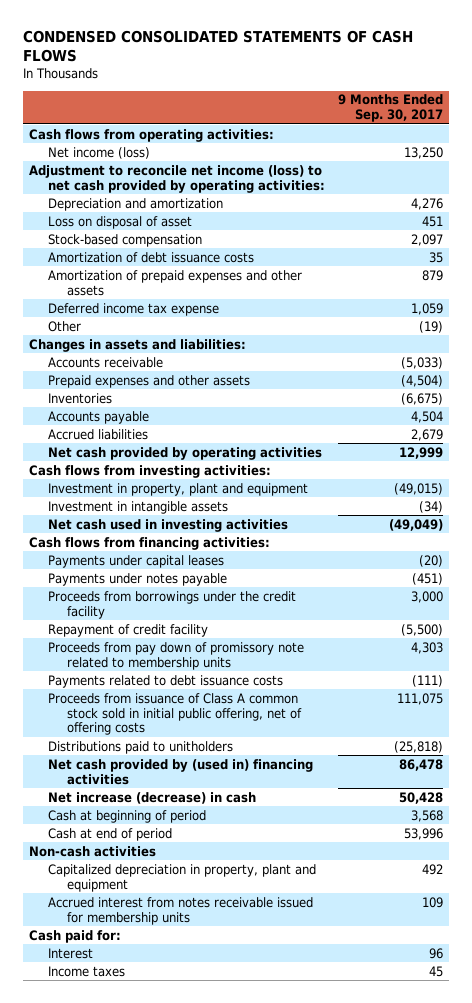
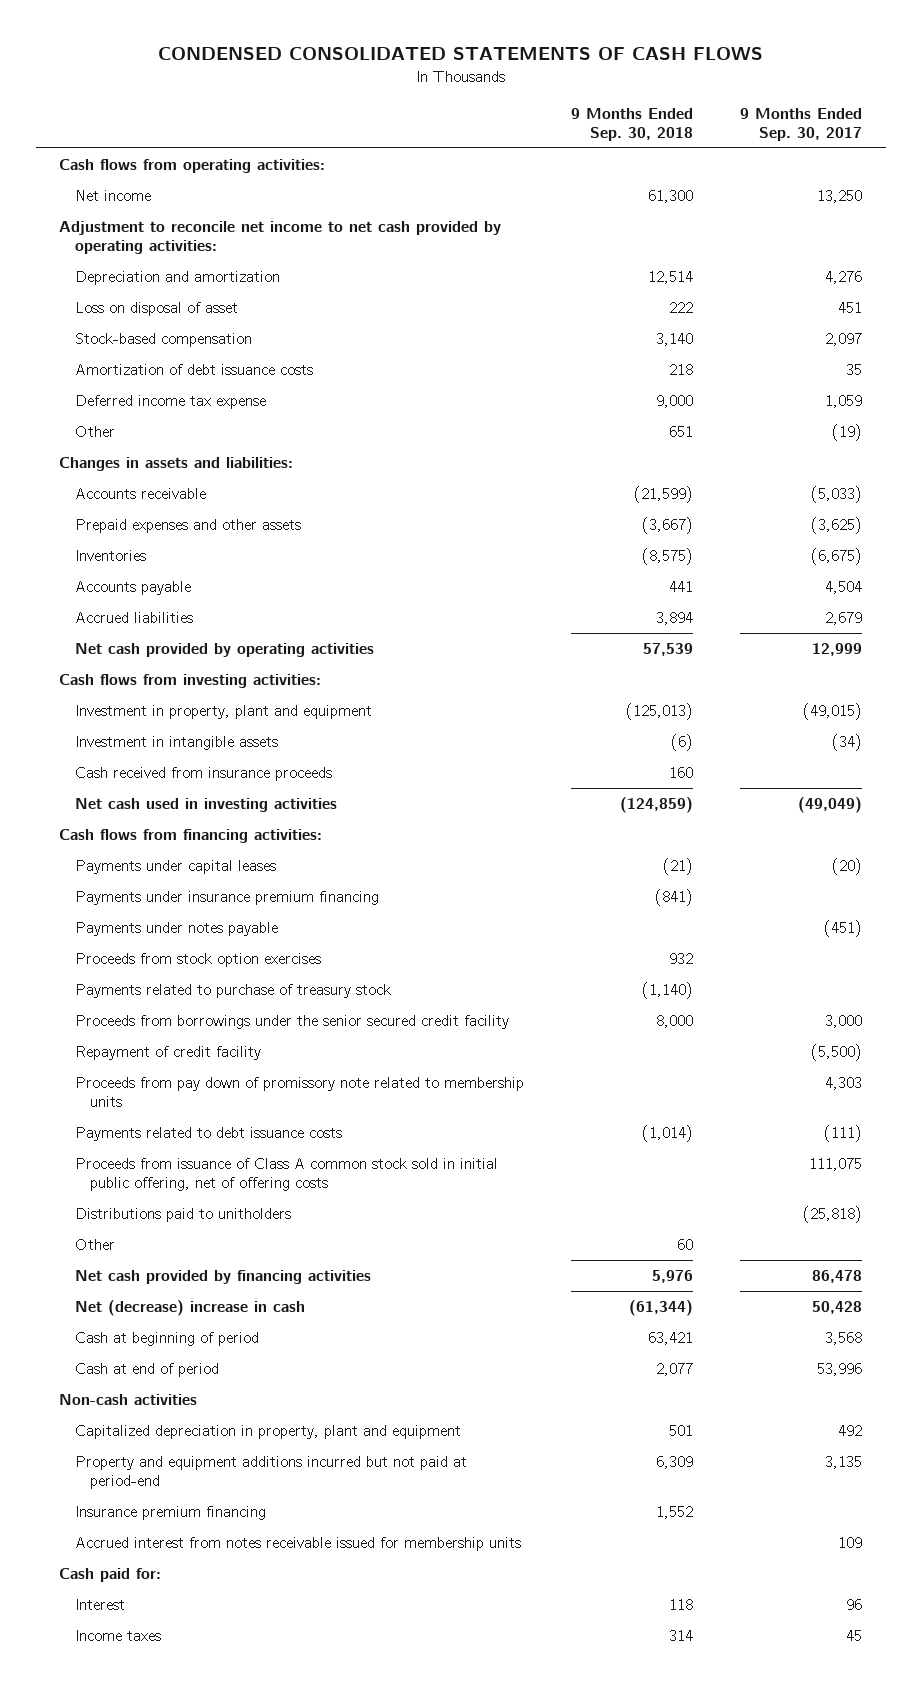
- | 9 Months Ended Sep. 30, 2017
+ | 9 Months Ended Sep. 30, 2018 | 9 Months Ended Sep. 30, 2017
- Net income (loss) | 13,250
- Adjustment to reconcile net income (loss) to net cash provided by operating activities:
+ Net income | 61,300 | 13,250
+ Adjustment to reconcile net income to net cash provided by operating activities:
- Amortization of prepaid expenses and other assets | 879
- Prepaid expenses and other assets | (4,504)
+ Prepaid expenses and other assets | (3,667) | (3,625)
+ Cash received from insurance proceeds | 160 |
+ Payments under insurance premium financing | (841) |
- Proceeds from borrowings under the credit facility | 3,000
+ Proceeds from stock option exercises | 932 |
+ Payments related to purchase of treasury stock | (1,140) |
+ Proceeds from borrowings under the senior secured credit facility | 8,000 | 3,000
- Net cash provided by (used in) financing activities | 86,478
- Net increase (decrease) in cash | 50,428
+ Other | 60 |
+ Net cash provided by financing activities | 5,976 | 86,478
+ Net (decrease) increase in cash | (61,344) | 50,428
+ Property and equipment additions incurred but not paid at period-end | 6,309 | 3,135
+ Insurance premium financing | 1,552 |

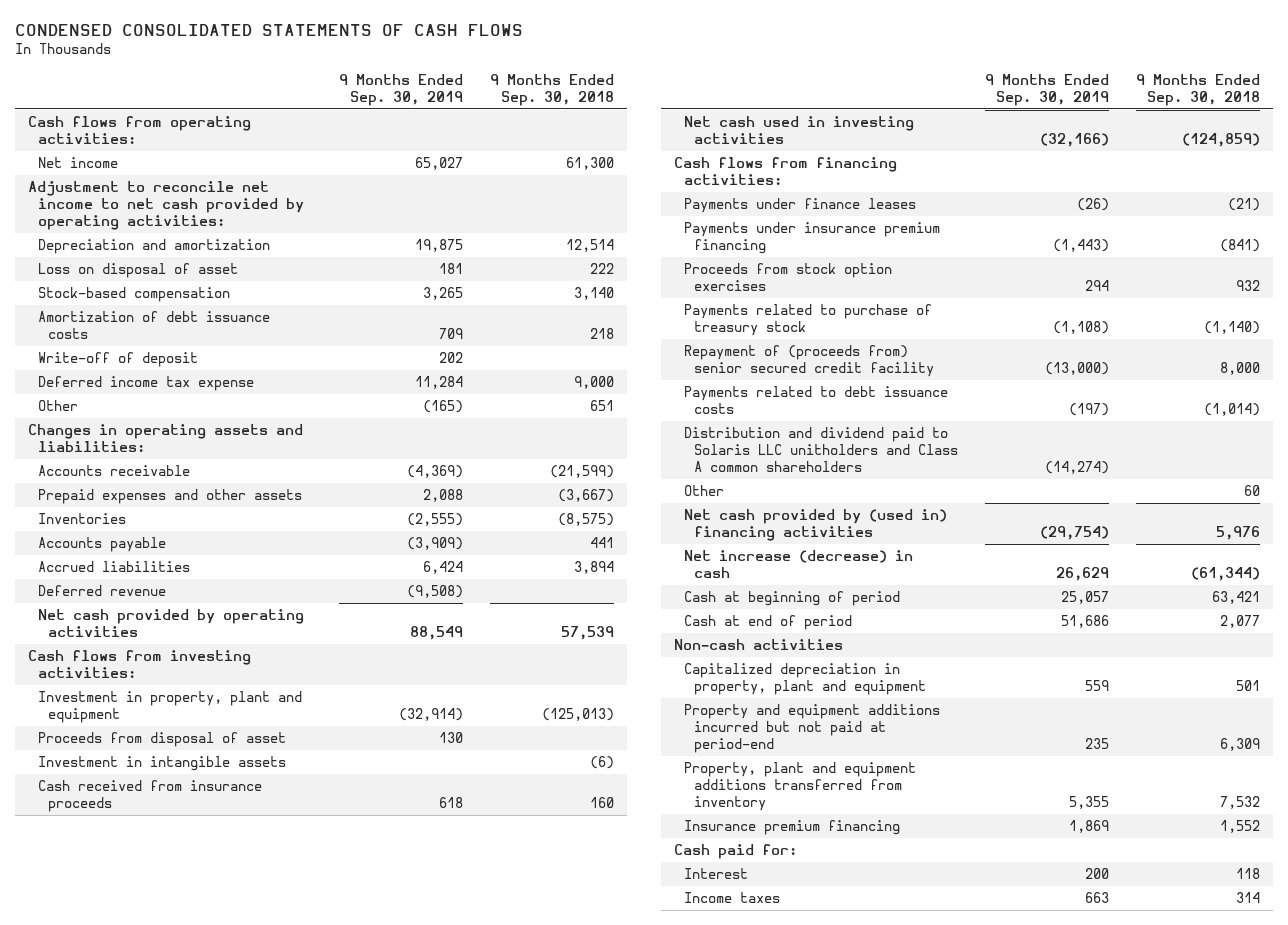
- | 9 Months Ended Sep. 30, 2018 | 9 Months Ended Sep. 30, 2017
+ | 9 Months Ended Sep. 30, 2019 | 9 Months Ended Sep. 30, 2018
+ Write-off of deposit | 202 |
- Changes in assets and liabilities:
+ Changes in operating assets and liabilities:
+ Deferred revenue | (9,508) |
+ Proceeds from disposal of asset | 130 |
- Payments under capital leases | (21) | (20)
+ Payments under finance leases | (26) | (21)
- Payments under notes payable | | (451)
- Proceeds from borrowings under the senior secured credit facility | 8,000 | 3,000
- Repayment of credit facility | | (5,500)
- Proceeds from pay down of promissory note related to membership units | | 4,303
+ Repayment of (proceeds from) senior secured credit facility | (13,000) | 8,000
- Proceeds from issuance of Class A common stock sold in initial public offering, net of offering costs | | 111,075
- Distributions paid to unitholders | | (25,818)
+ Distribution and dividend paid to Solaris LLC unitholders and Class A common shareholders | (14,274) |
- Net cash provided by financing activities | 5,976 | 86,478
- Net (decrease) increase in cash | (61,344) | 50,428
+ Net cash provided by (used in) financing activities | (29,754) | 5,976
+ Net increase (decrease) in cash | 26,629 | (61,344)
+ Property, plant and equipment additions transferred from inventory | 5,355 | 7,532
- Accrued interest from notes receivable issued for membership units | | 109

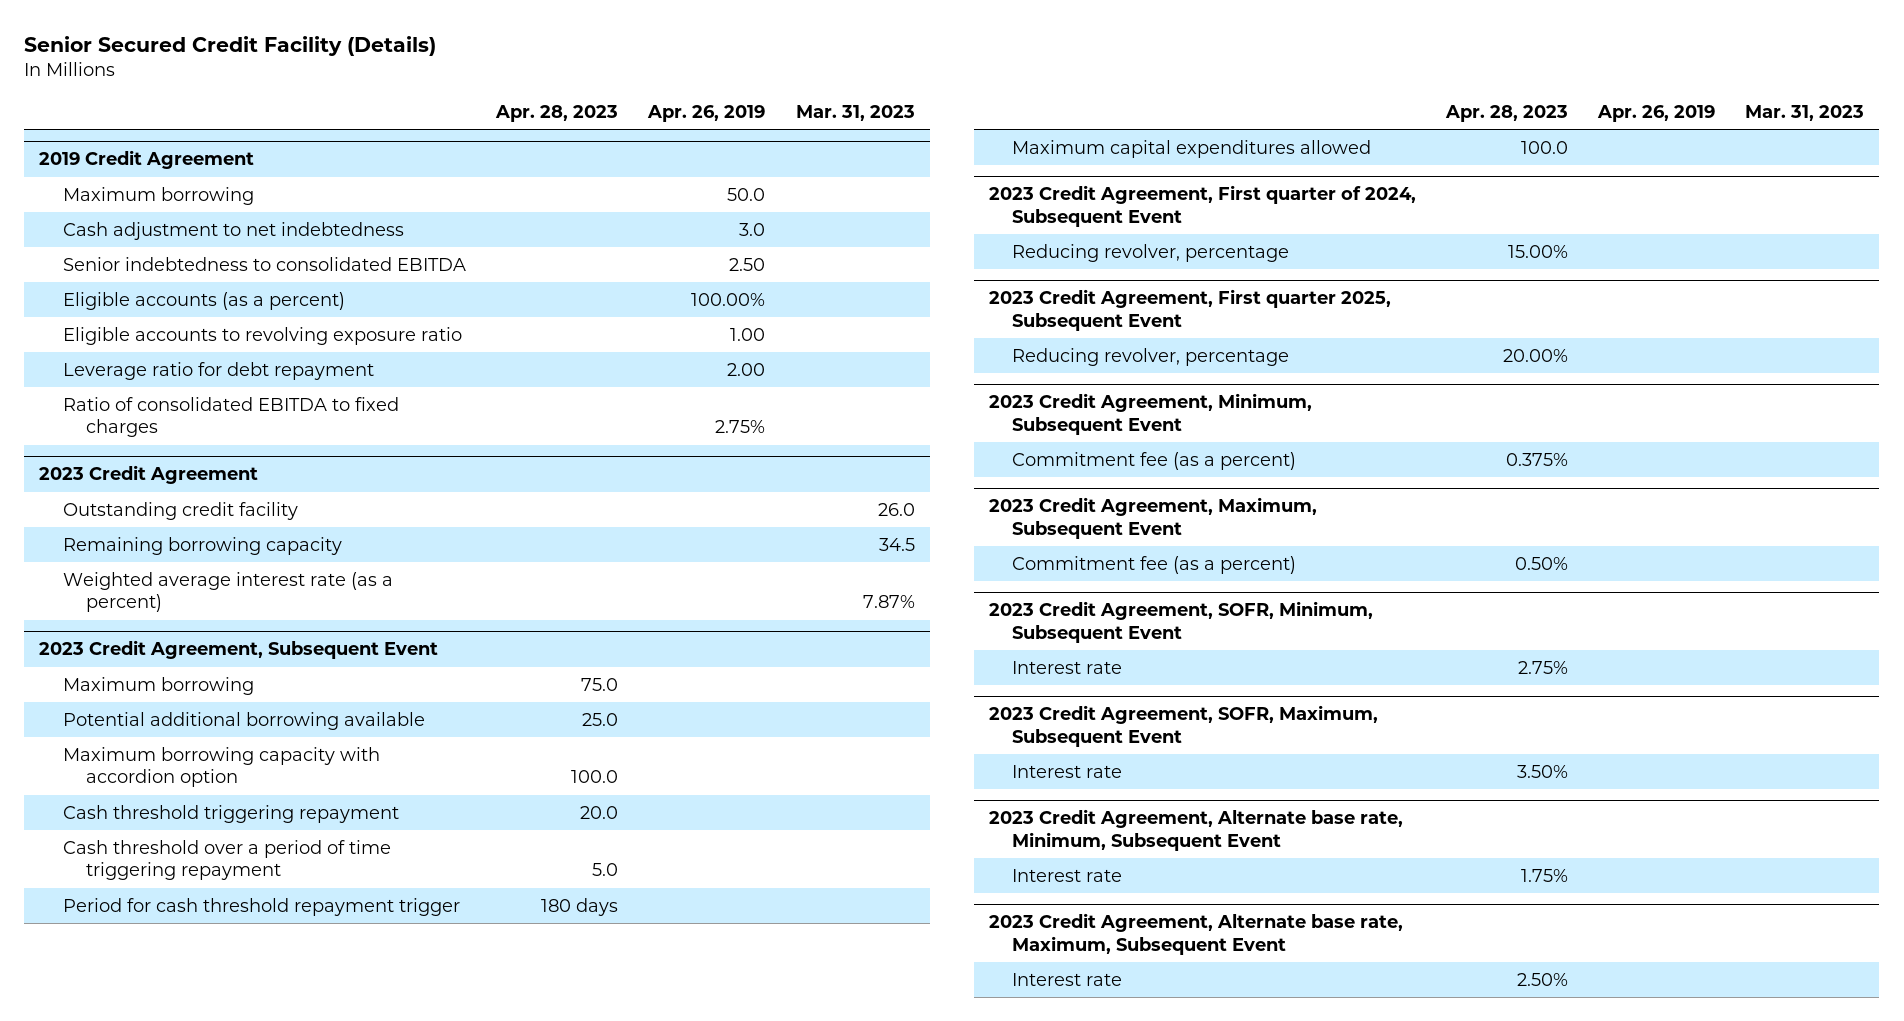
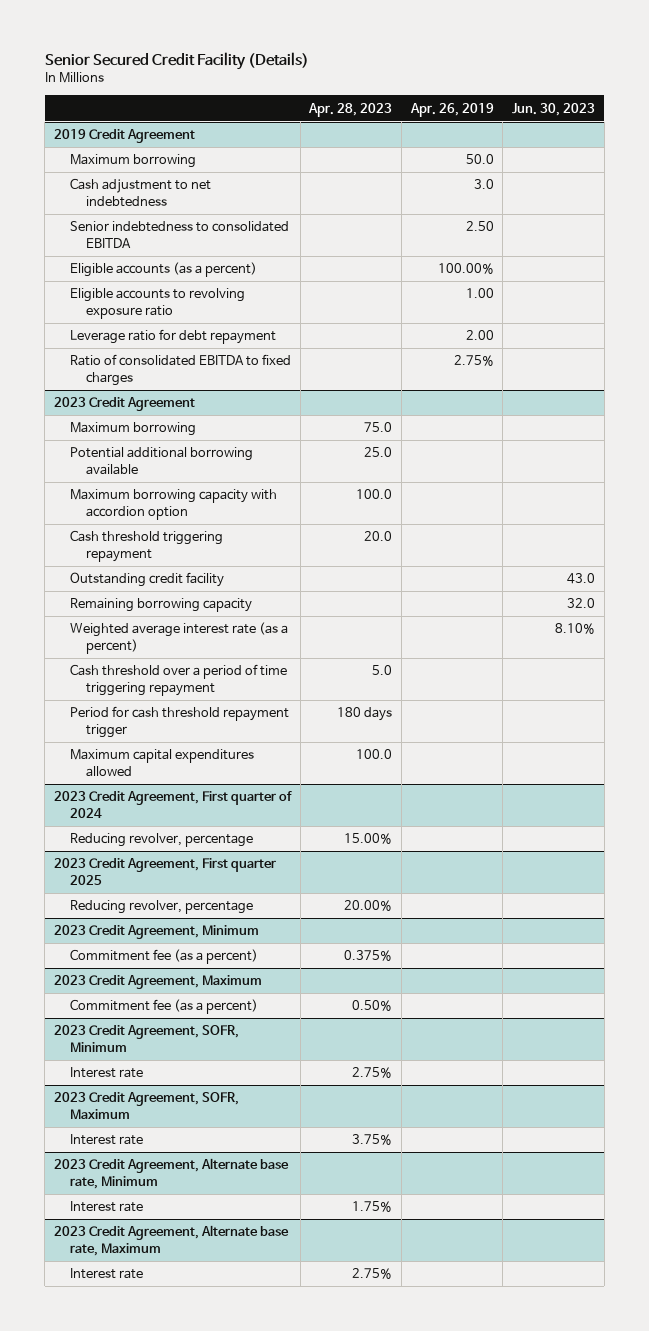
- | Apr. 28, 2023 | Apr. 26, 2019 | Mar. 31, 2023
+ | Apr. 28, 2023 | Apr. 26, 2019 | Jun. 30, 2023
- 2023 Credit Agreement, Subsequent Event
@ 2023 Credit Agreement
moved down: Outstanding credit facility | | | 43.0
moved down: Remaining borrowing capacity | | | 32.0
moved down: Weighted average interest rate (as a percent) | | | 8.10%
- 2023 Credit Agreement, First quarter of 2024, Subsequent Event
+ 2023 Credit Agreement, First quarter of 2024
- 2023 Credit Agreement, First quarter 2025, Subsequent Event
+ 2023 Credit Agreement, First quarter 2025
- 2023 Credit Agreement, Minimum, Subsequent Event
+ 2023 Credit Agreement, Minimum
- 2023 Credit Agreement, Maximum, Subsequent Event
+ 2023 Credit Agreement, Maximum
- 2023 Credit Agreement, SOFR, Minimum, Subsequent Event
+ 2023 Credit Agreement, SOFR, Minimum
- 2023 Credit Agreement, SOFR, Maximum, Subsequent Event
- Interest rate | 3.50% | |
- 2023 Credit Agreement, Alternate base rate, Minimum, Subsequent Event
+ 2023 Credit Agreement, SOFR, Maximum
+ Interest rate | 3.75% | |
+ 2023 Credit Agreement, Alternate base rate, Minimum
- 2023 Credit Agreement, Alternate base rate, Maximum, Subsequent Event
- Interest rate | 2.50% | |
+ 2023 Credit Agreement, Alternate base rate, Maximum
+ Interest rate | 2.75% | |

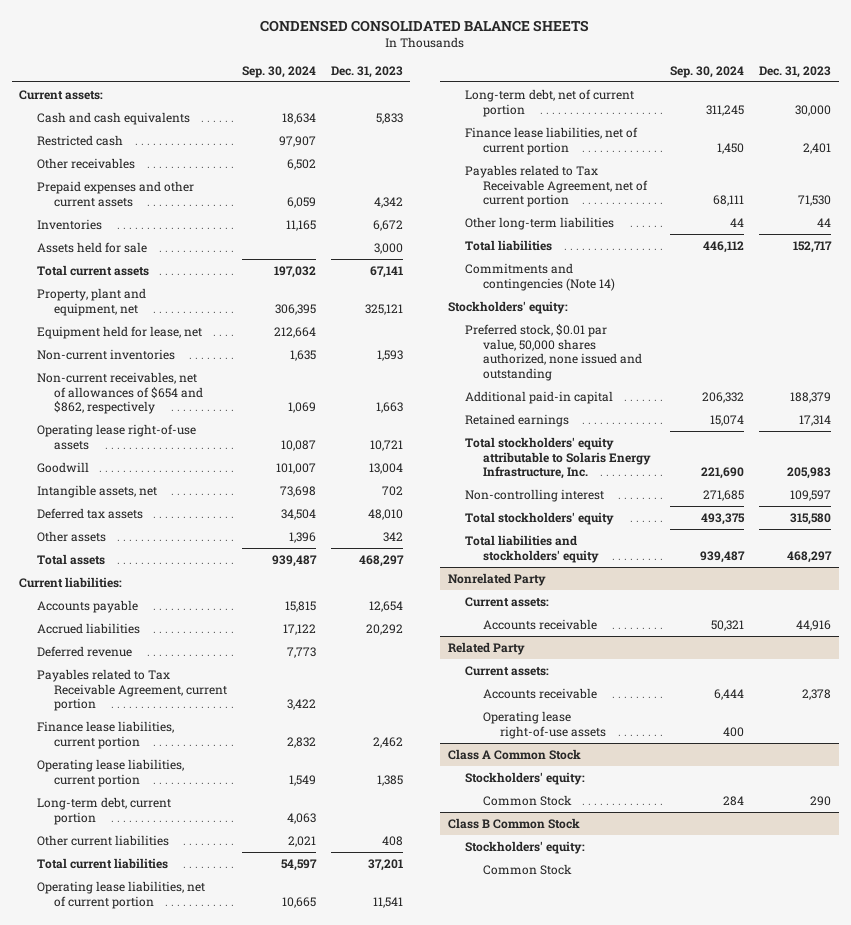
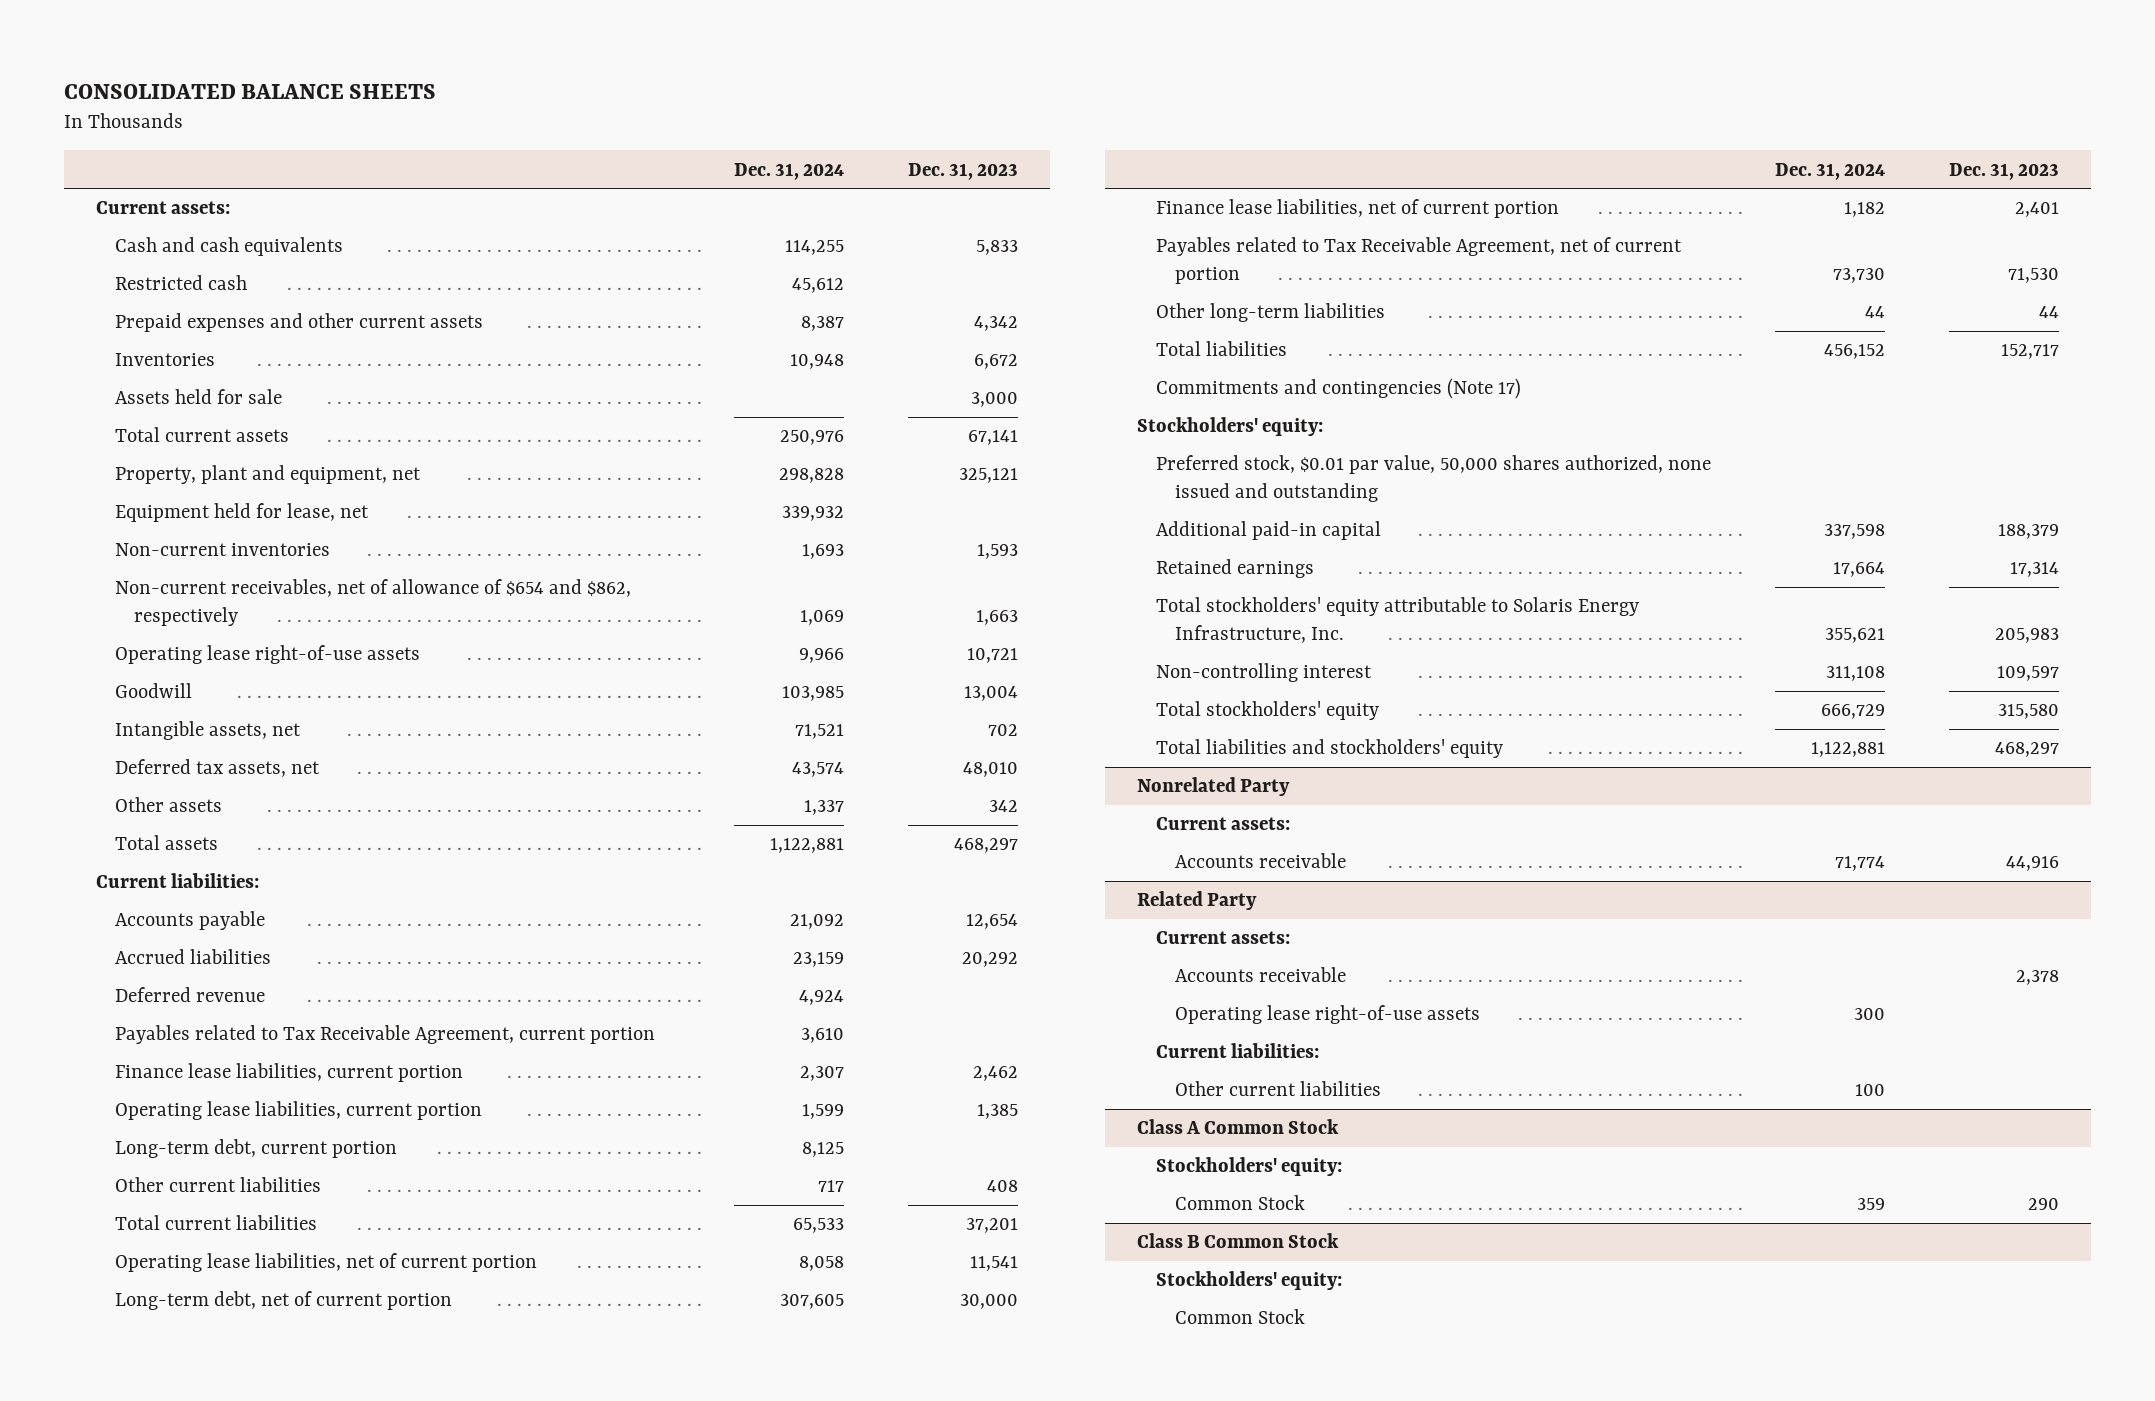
- CONDENSED CONSOLIDATED BALANCE SHEETS
+ CONSOLIDATED BALANCE SHEETS
- | Sep. 30, 2024 | Dec. 31, 2023
+ | Dec. 31, 2024 | Dec. 31, 2023
- Other receivables | 6,502 |
- Non-current receivables, net of allowances of $654 and $862, respectively | 1,069 | 1,663
+ Non-current receivables, net of allowance of $654 and $862, respectively | 1,069 | 1,663
- Deferred tax assets | 34,504 | 48,010
+ Deferred tax assets, net | 43,574 | 48,010
- Commitments and contingencies (Note 14)
+ Commitments and contingencies (Note 17)
@ Related Party
+ Current liabilities:
+ Other current liabilities | 100 |

